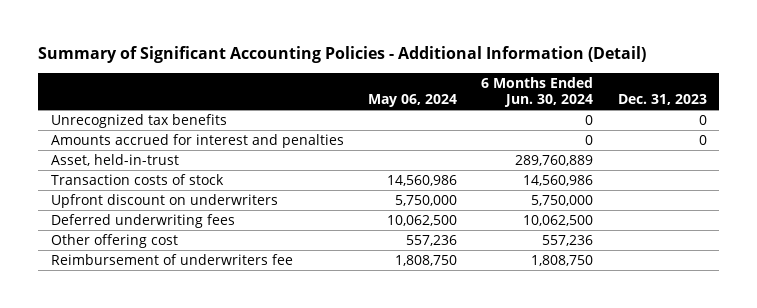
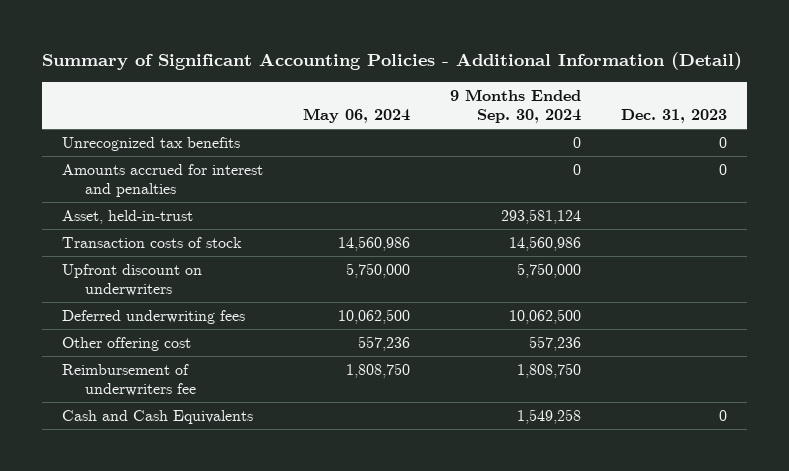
- | May 06, 2024 | 6 Months Ended Jun. 30, 2024 | Dec. 31, 2023
+ | May 06, 2024 | 9 Months Ended Sep. 30, 2024 | Dec. 31, 2023
+ Cash and Cash Equivalents | | 1,549,258 | 0

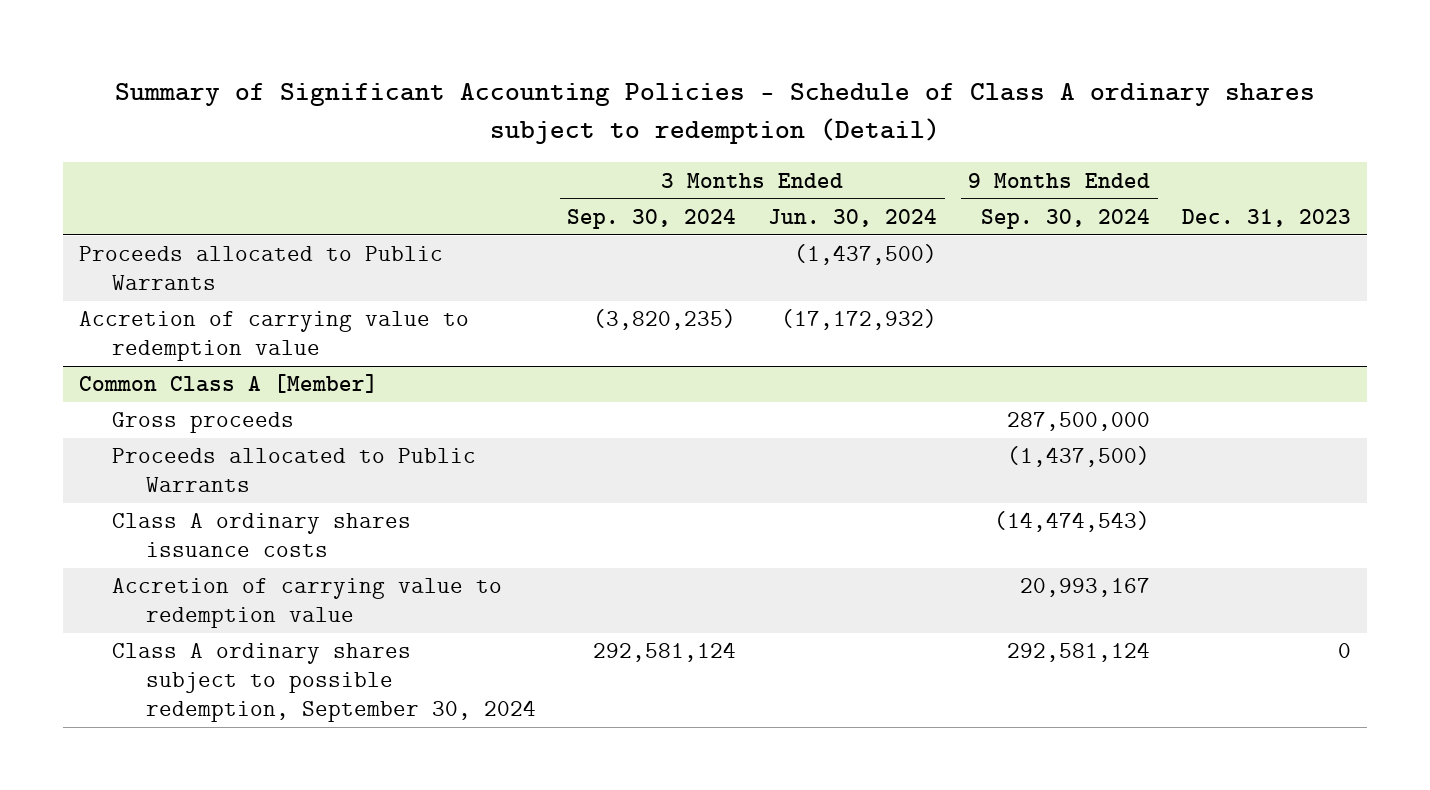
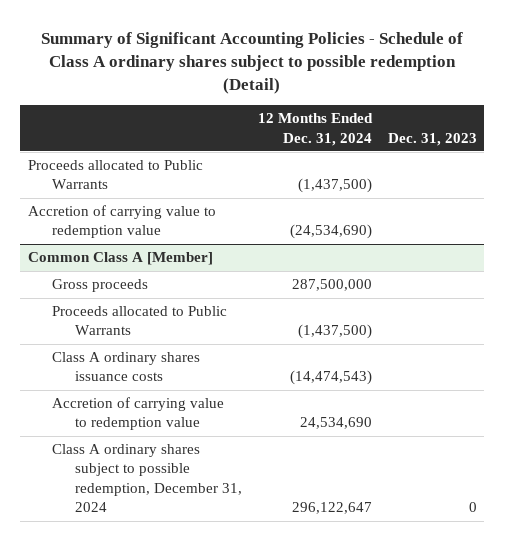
- Summary of Significant Accounting Policies - Schedule of Class A ordinary shares subject to redemption (Detail)
+ Summary of Significant Accounting Policies - Schedule of Class A ordinary shares subject to possible redemption (Detail)
- | 3 Months Ended Sep. 30, 2024 | 3 Months Ended Jun. 30, 2024 | 9 Months Ended Sep. 30, 2024 | Dec. 31, 2023
+ | 12 Months Ended Dec. 31, 2024 | Dec. 31, 2023
@ Common Class A [Member]
- Class A ordinary shares subject to possible redemption, September 30, 2024 | 292,581,124 | | 292,581,124 | 0
+ Class A ordinary shares subject to possible redemption, December 31, 2024 | 296,122,647 | 0

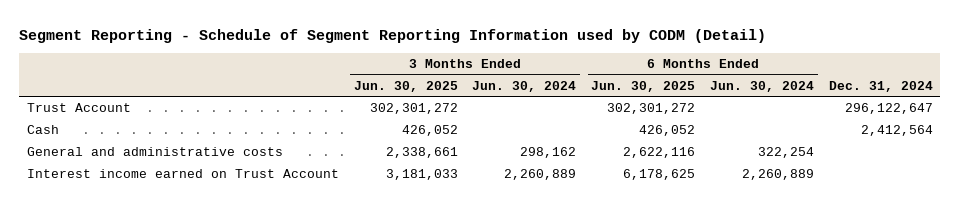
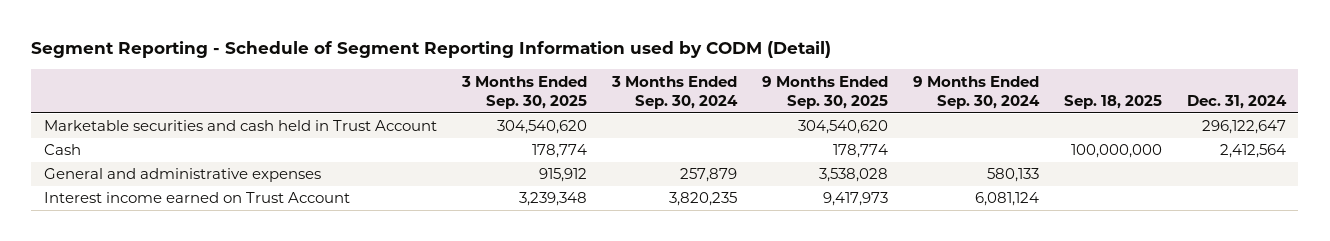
- | 3 Months Ended Jun. 30, 2025 | 3 Months Ended Jun. 30, 2024 | 6 Months Ended Jun. 30, 2025 | 6 Months Ended Jun. 30, 2024 | Dec. 31, 2024
+ | 3 Months Ended Sep. 30, 2025 | 3 Months Ended Sep. 30, 2024 | 9 Months Ended Sep. 30, 2025 | 9 Months Ended Sep. 30, 2024 | Sep. 18, 2025 | Dec. 31, 2024
- Trust Account | 302,301,272 | | 302,301,272 | | 296,122,647
+ Marketable securities and cash held in Trust Account | 304,540,620 | | 304,540,620 | | | 296,122,647
- General and administrative costs | 2,338,661 | 298,162 | 2,622,116 | 322,254 |
+ General and administrative expenses | 915,912 | 257,879 | 3,538,028 | 580,133 | |

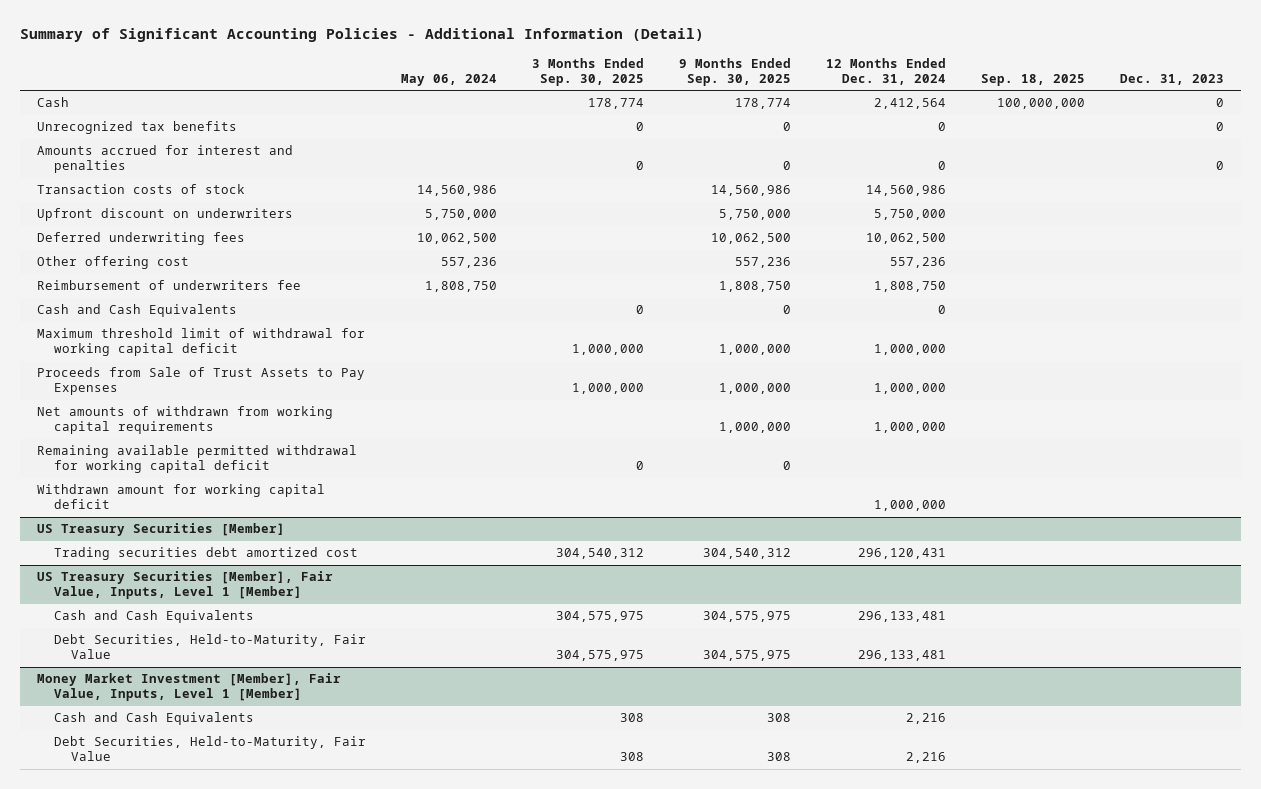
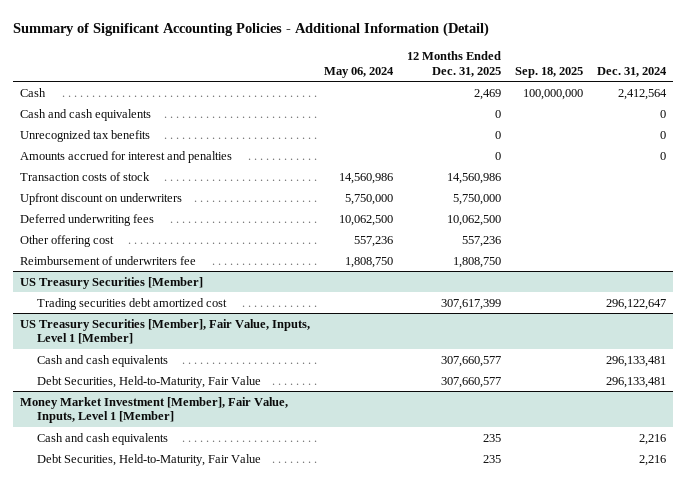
- | May 06, 2024 | 3 Months Ended Sep. 30, 2025 | 9 Months Ended Sep. 30, 2025 | 12 Months Ended Dec. 31, 2024 | Sep. 18, 2025 | Dec. 31, 2023
+ | May 06, 2024 | 12 Months Ended Dec. 31, 2025 | Sep. 18, 2025 | Dec. 31, 2024
+ Cash and cash equivalents | | 0 | | 0
- Cash and Cash Equivalents | | 0 | 0 | 0 | |
- Maximum threshold limit of withdrawal for working capital deficit | | 1,000,000 | 1,000,000 | 1,000,000 | |
- Proceeds from Sale of Trust Assets to Pay Expenses | | 1,000,000 | 1,000,000 | 1,000,000 | |
- Net amounts of withdrawn from working capital requirements | | | 1,000,000 | 1,000,000 | |
- Remaining available permitted withdrawal for working capital deficit | | 0 | 0 | | |
- Withdrawn amount for working capital deficit | | | | 1,000,000 | |
@ US Treasury Securities [Member], Fair Value, Inputs, Level 1 [Member]
- Cash and Cash Equivalents | | 304,575,975 | 304,575,975 | 296,133,481 | |
+ Cash and cash equivalents | | 307,660,577 | | 296,133,481
@ Money Market Investment [Member], Fair Value, Inputs, Level 1 [Member]
- Cash and Cash Equivalents | | 308 | 308 | 2,216 | |
+ Cash and cash equivalents | | 235 | | 2,216

